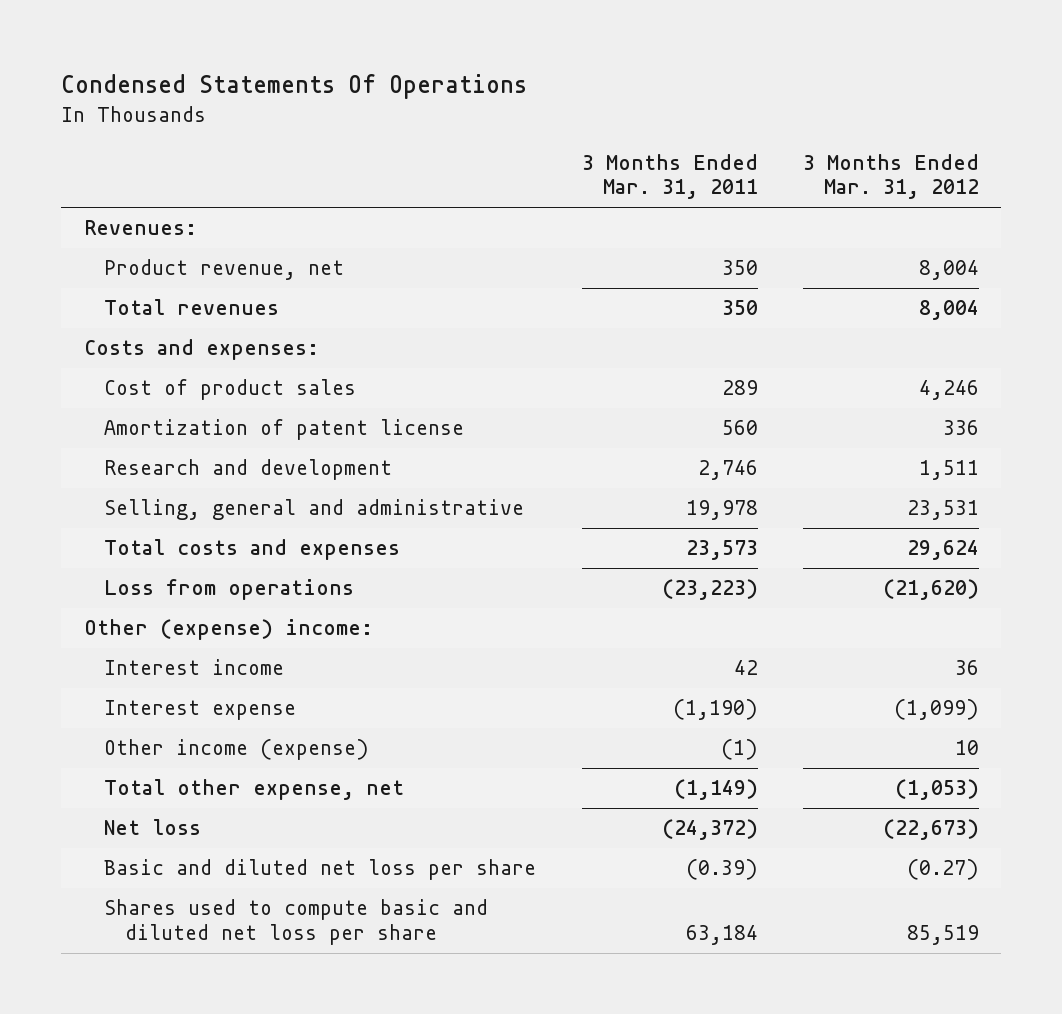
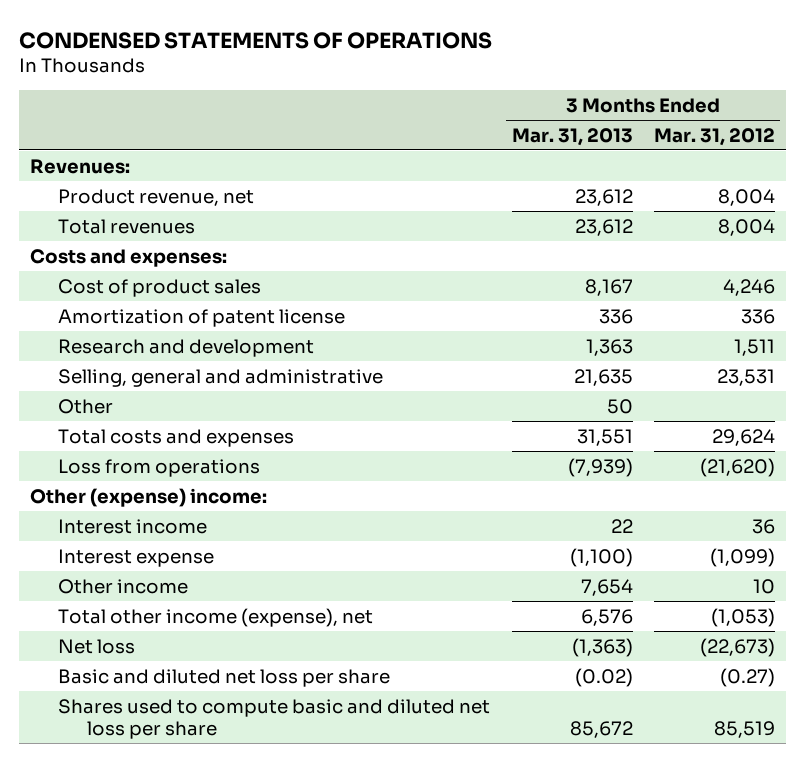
- Condensed Statements Of Operations
+ CONDENSED STATEMENTS OF OPERATIONS
- | 3 Months Ended Mar. 31, 2011 | 3 Months Ended Mar. 31, 2012
+ | 3 Months Ended Mar. 31, 2013 | 3 Months Ended Mar. 31, 2012
+ Other | 50 |
- Other income (expense) | (1) | 10
- Total other expense, net | (1,149) | (1,053)
+ Other income | 7,654 | 10
+ Total other income (expense), net | 6,576 | (1,053)

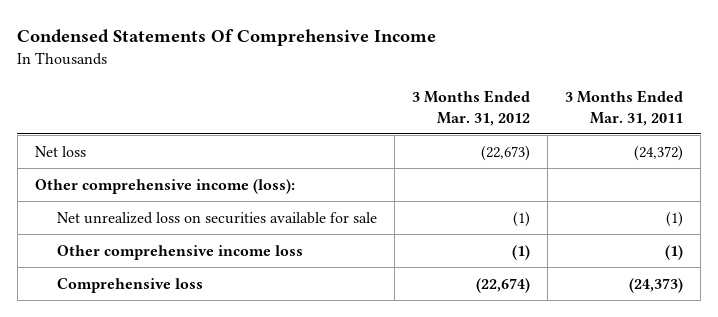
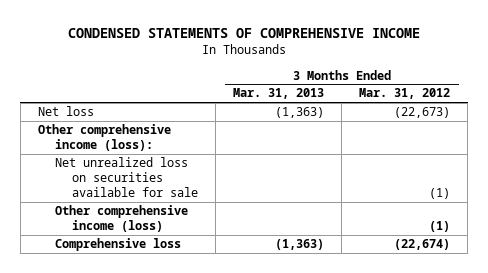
- Condensed Statements Of Comprehensive Income
+ CONDENSED STATEMENTS OF COMPREHENSIVE INCOME
- | 3 Months Ended Mar. 31, 2012 | 3 Months Ended Mar. 31, 2011
+ | 3 Months Ended Mar. 31, 2013 | 3 Months Ended Mar. 31, 2012
- Other comprehensive income loss | (1) | (1)
+ Other comprehensive income (loss) | | (1)

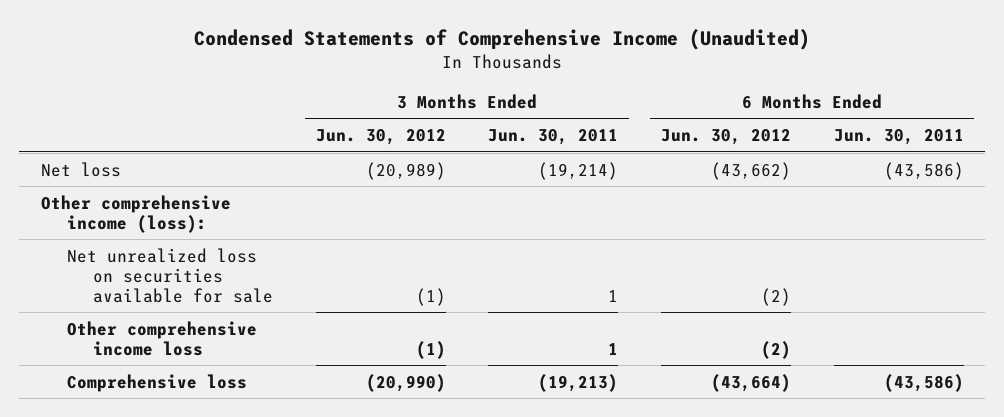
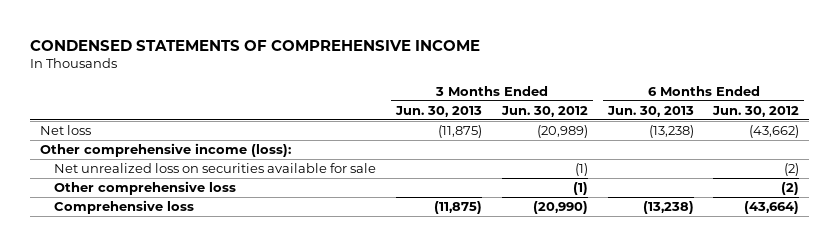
- Condensed Statements of Comprehensive Income (Unaudited)
+ CONDENSED STATEMENTS OF COMPREHENSIVE INCOME
- | 3 Months Ended Jun. 30, 2012 | 3 Months Ended Jun. 30, 2011 | 6 Months Ended Jun. 30, 2012 | 6 Months Ended Jun. 30, 2011
+ | 3 Months Ended Jun. 30, 2013 | 3 Months Ended Jun. 30, 2012 | 6 Months Ended Jun. 30, 2013 | 6 Months Ended Jun. 30, 2012
- Other comprehensive income loss | (1) | 1 | (2) |
+ Other comprehensive loss | | (1) | | (2)

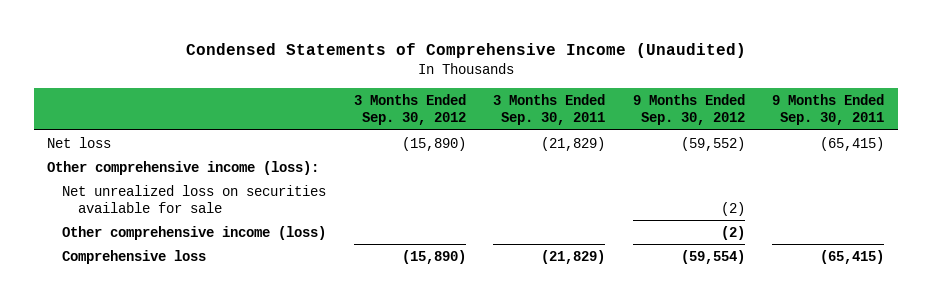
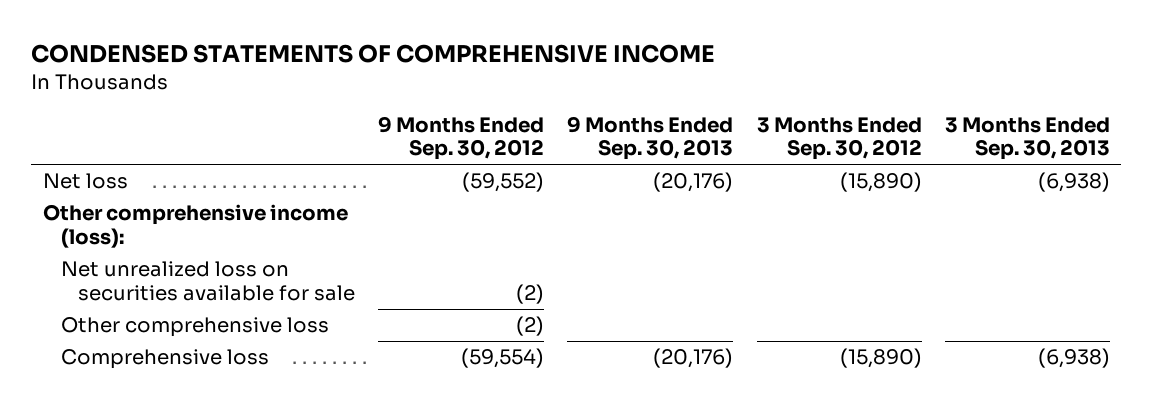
- Condensed Statements of Comprehensive Income (Unaudited)
+ CONDENSED STATEMENTS OF COMPREHENSIVE INCOME
- | 3 Months Ended Sep. 30, 2012 | 3 Months Ended Sep. 30, 2011 | 9 Months Ended Sep. 30, 2012 | 9 Months Ended Sep. 30, 2011
+ | 9 Months Ended Sep. 30, 2012 | 9 Months Ended Sep. 30, 2013 | 3 Months Ended Sep. 30, 2012 | 3 Months Ended Sep. 30, 2013
- Other comprehensive income (loss) | | | (2) |
+ Other comprehensive loss | (2) | | |

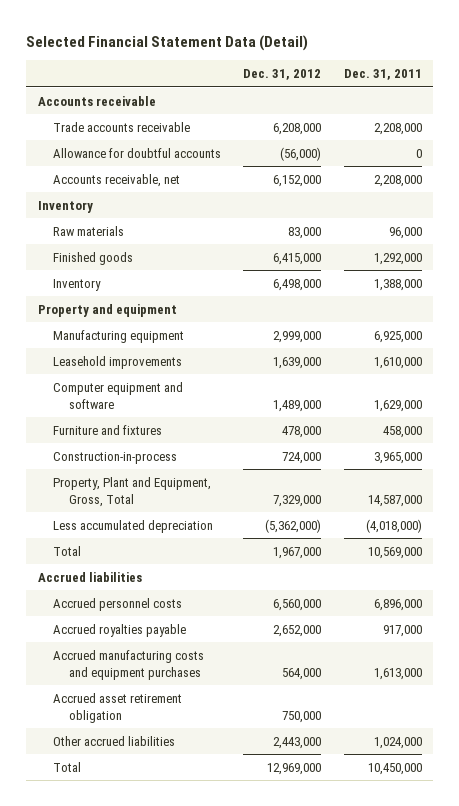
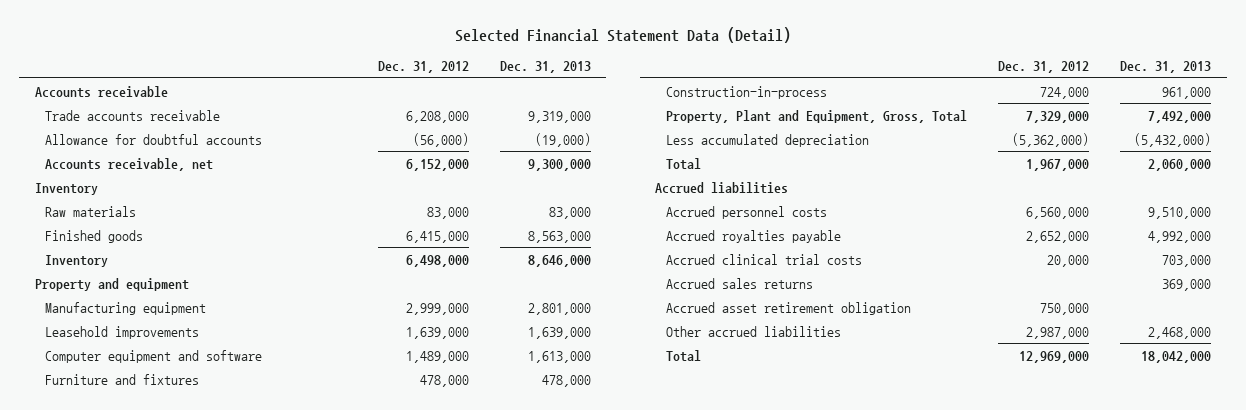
- | Dec. 31, 2012 | Dec. 31, 2011
+ | Dec. 31, 2012 | Dec. 31, 2013
- Accrued manufacturing costs and equipment purchases | 564,000 | 1,613,000
+ Accrued clinical trial costs | 20,000 | 703,000
+ Accrued sales returns | | 369,000
- Other accrued liabilities | 2,443,000 | 1,024,000
+ Other accrued liabilities | 2,987,000 | 2,468,000

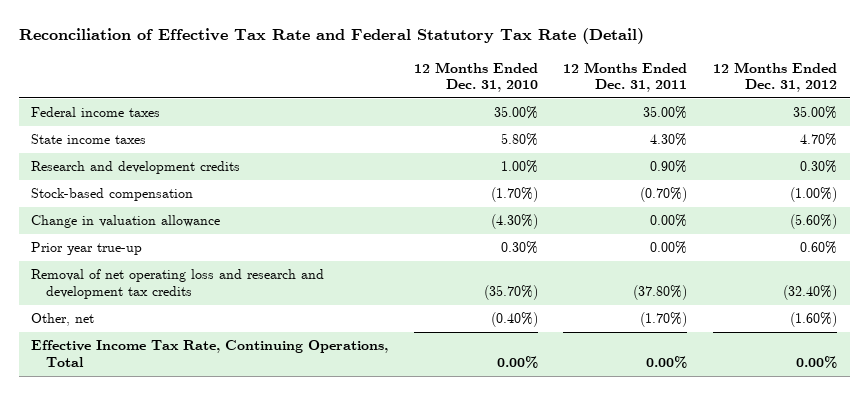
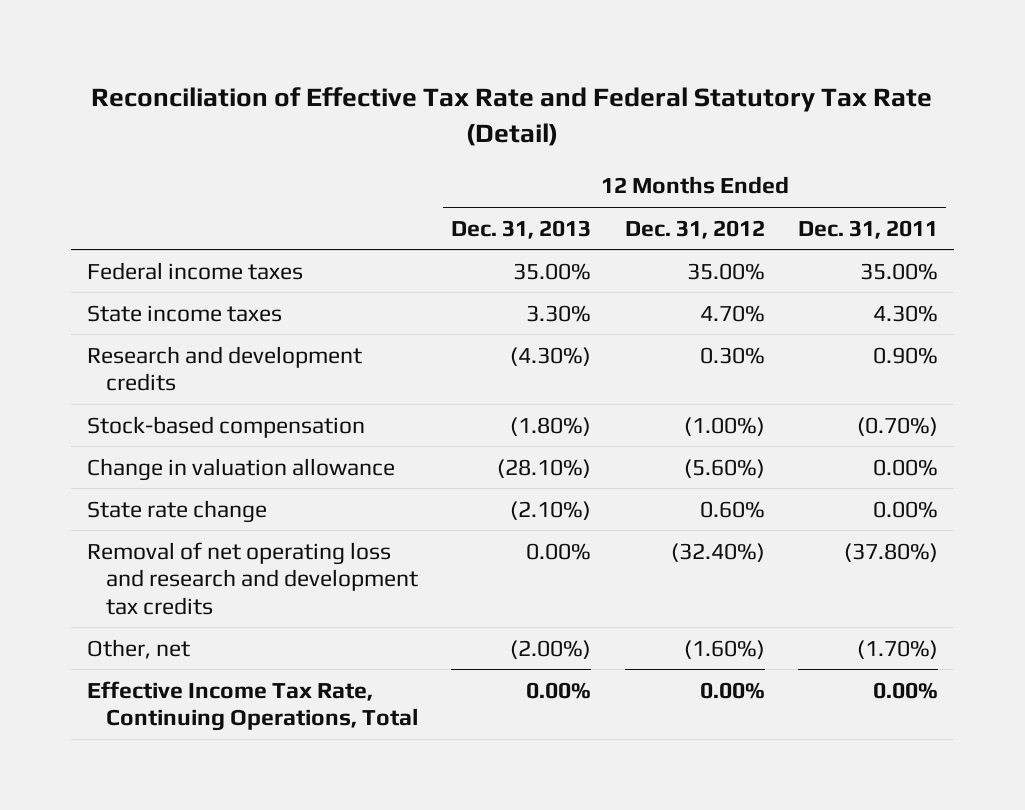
- | 12 Months Ended Dec. 31, 2010 | 12 Months Ended Dec. 31, 2011 | 12 Months Ended Dec. 31, 2012
+ | 12 Months Ended Dec. 31, 2013 | 12 Months Ended Dec. 31, 2012 | 12 Months Ended Dec. 31, 2011
- Prior year true-up | 0.30% | 0.00% | 0.60%
+ State rate change | (2.10%) | 0.60% | 0.00%

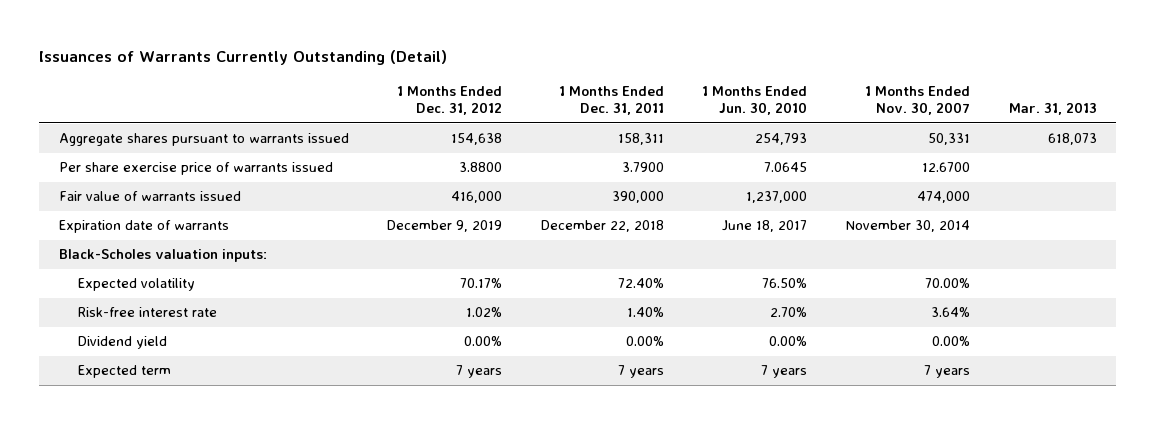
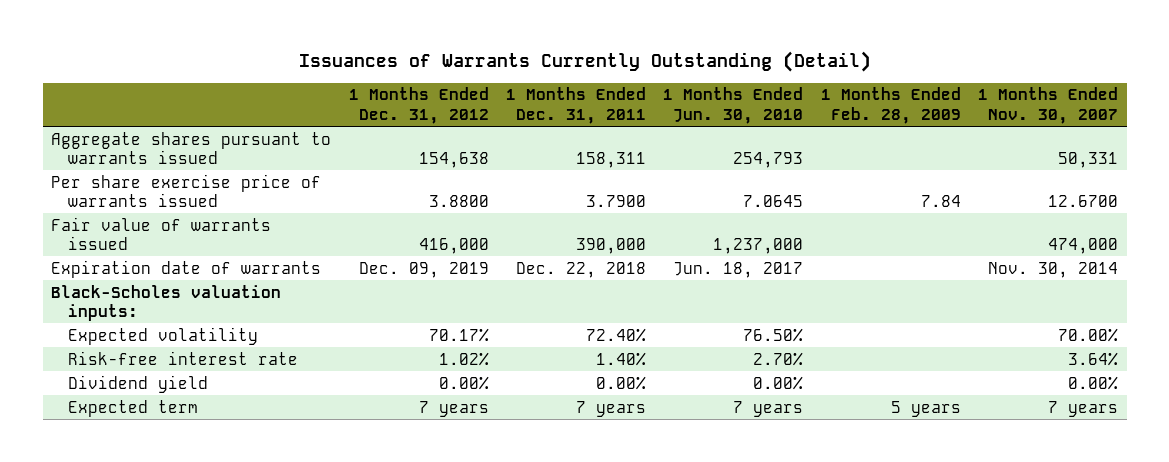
- | 1 Months Ended Dec. 31, 2012 | 1 Months Ended Dec. 31, 2011 | 1 Months Ended Jun. 30, 2010 | 1 Months Ended Nov. 30, 2007 | Mar. 31, 2013
+ | 1 Months Ended Dec. 31, 2012 | 1 Months Ended Dec. 31, 2011 | 1 Months Ended Jun. 30, 2010 | 1 Months Ended Feb. 28, 2009 | 1 Months Ended Nov. 30, 2007
- Expiration date of warrants | December 9, 2019 | December 22, 2018 | June 18, 2017 | November 30, 2014 |
+ Expiration date of warrants | Dec. 09, 2019 | Dec. 22, 2018 | Jun. 18, 2017 | | Nov. 30, 2014

